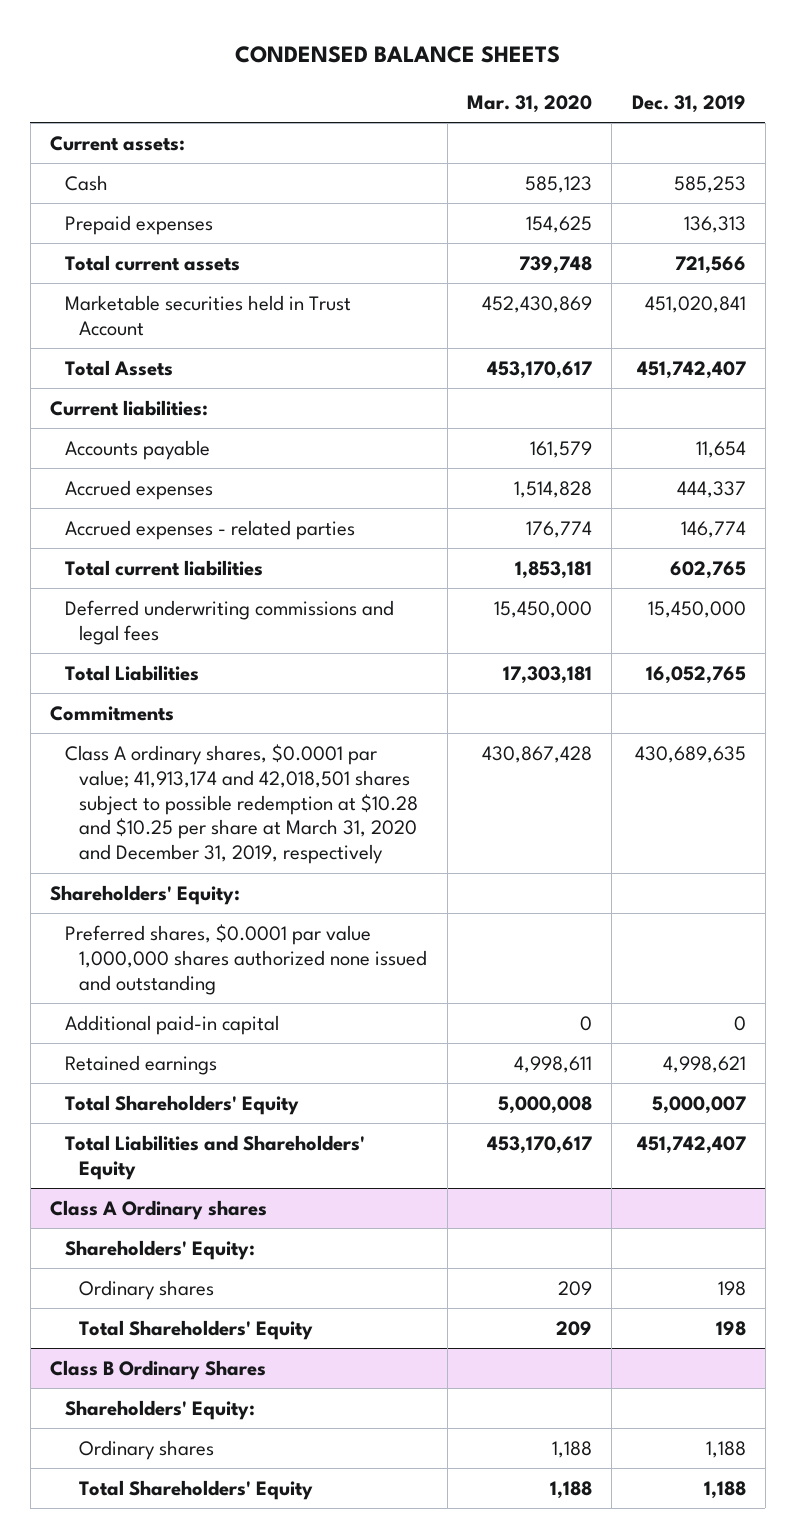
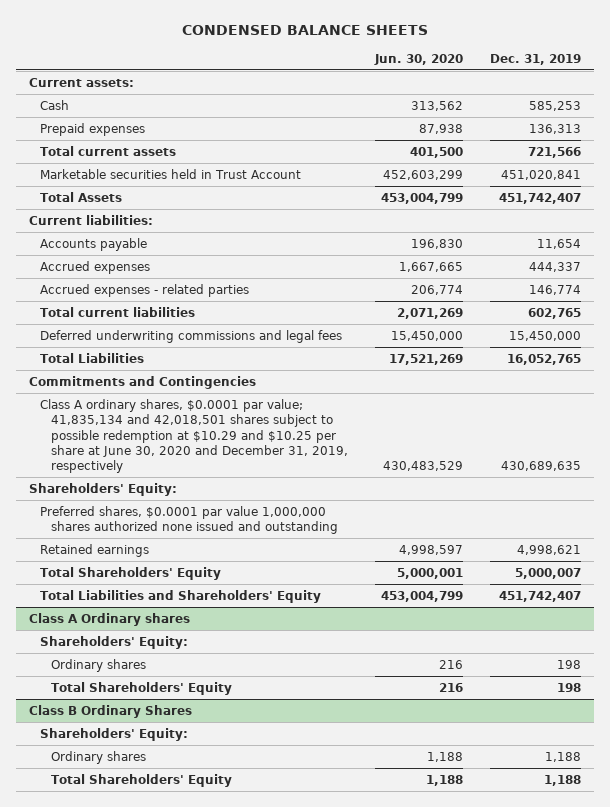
- | Mar. 31, 2020 | Dec. 31, 2019
+ | Jun. 30, 2020 | Dec. 31, 2019
- Commitments
- Class A ordinary shares, $0.0001 par value; 41,913,174 and 42,018,501 shares subject to possible redemption at $10.28 and $10.25 per share at March 31, 2020 and December 31, 2019, respectively | 430,867,428 | 430,689,635
+ Commitments and Contingencies
+ Class A ordinary shares, $0.0001 par value; 41,835,134 and 42,018,501 shares subject to possible redemption at $10.29 and $10.25 per share at June 30, 2020 and December 31, 2019, respectively | 430,483,529 | 430,689,635
- Additional paid-in capital | 0 | 0

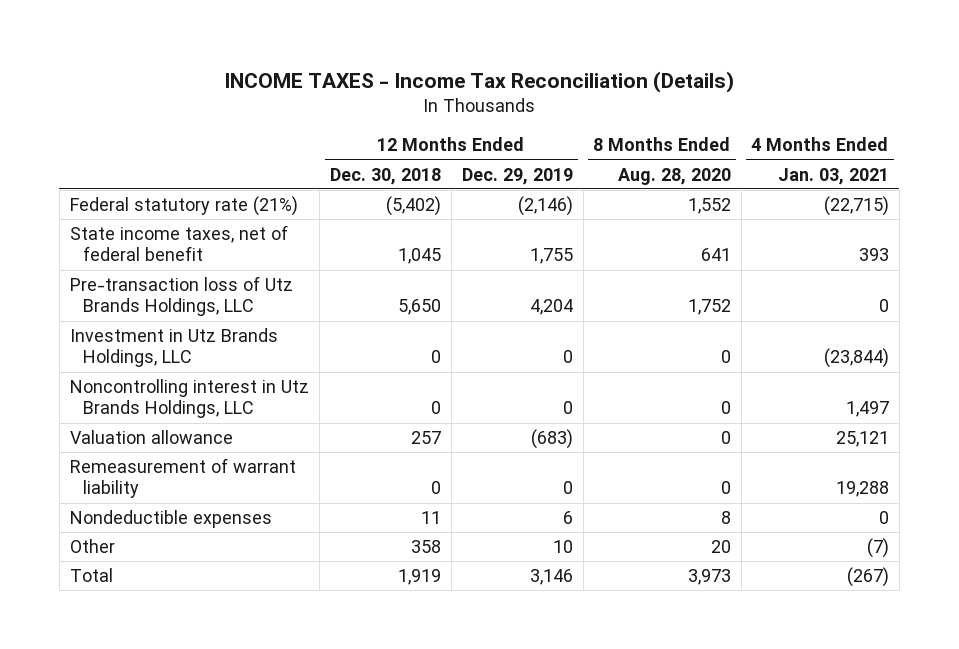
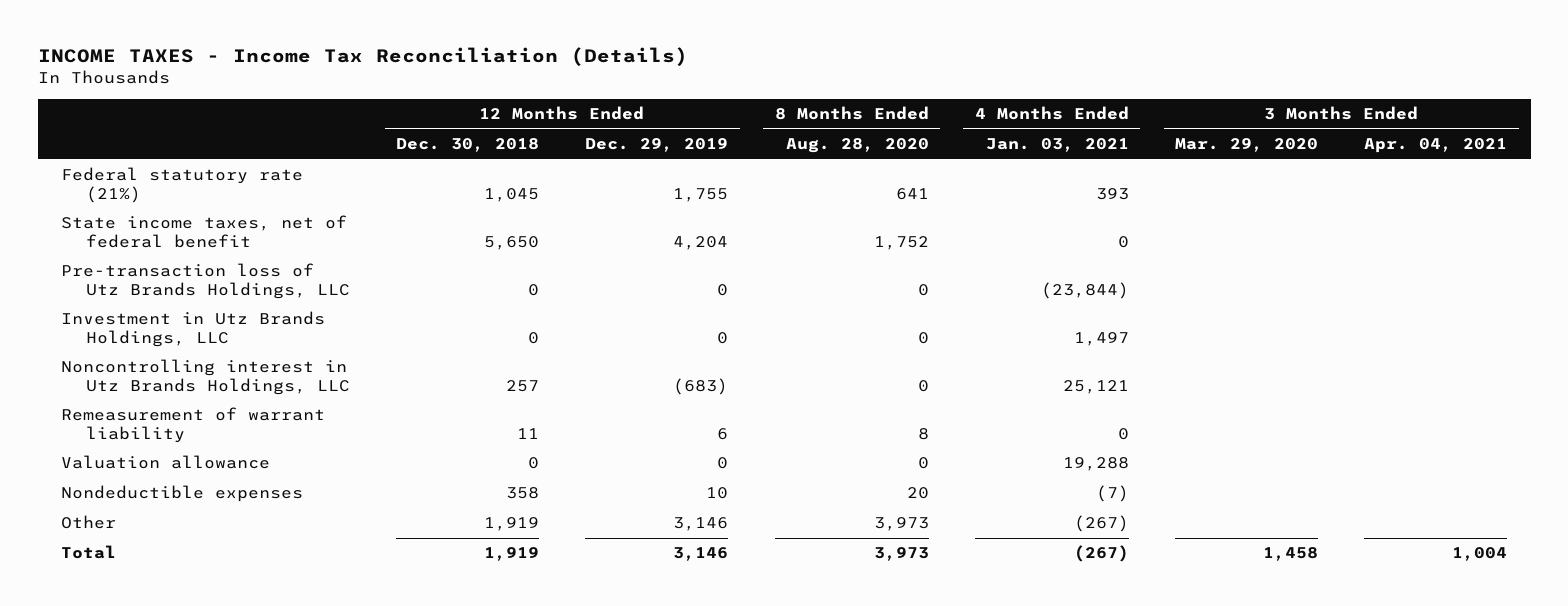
- | 12 Months Ended Dec. 30, 2018 | 12 Months Ended Dec. 29, 2019 | 8 Months Ended Aug. 28, 2020 | 4 Months Ended Jan. 03, 2021
+ | 12 Months Ended Dec. 30, 2018 | 12 Months Ended Dec. 29, 2019 | 8 Months Ended Aug. 28, 2020 | 4 Months Ended Jan. 03, 2021 | 3 Months Ended Mar. 29, 2020 | 3 Months Ended Apr. 04, 2021
- Federal statutory rate (21%) | (5,402) | (2,146) | 1,552 | (22,715)
- State income taxes, net of federal benefit | 1,045 | 1,755 | 641 | 393
- Pre-transaction loss of Utz Brands Holdings, LLC | 5,650 | 4,204 | 1,752 | 0
- Investment in Utz Brands Holdings, LLC | 0 | 0 | 0 | (23,844)
- Noncontrolling interest in Utz Brands Holdings, LLC | 0 | 0 | 0 | 1,497
- Valuation allowance | 257 | (683) | 0 | 25,121
- Remeasurement of warrant liability | 0 | 0 | 0 | 19,288
- Nondeductible expenses | 11 | 6 | 8 | 0
- Other | 358 | 10 | 20 | (7)
+ Federal statutory rate (21%) | 1,045 | 1,755 | 641 | 393 | |
+ State income taxes, net of federal benefit | 5,650 | 4,204 | 1,752 | 0 | |
+ Pre-transaction loss of Utz Brands Holdings, LLC | 0 | 0 | 0 | (23,844) | |
+ Investment in Utz Brands Holdings, LLC | 0 | 0 | 0 | 1,497 | |
+ Noncontrolling interest in Utz Brands Holdings, LLC | 257 | (683) | 0 | 25,121 | |
+ Remeasurement of warrant liability | 11 | 6 | 8 | 0 | |
+ Valuation allowance | 0 | 0 | 0 | 19,288 | |
+ Nondeductible expenses | 358 | 10 | 20 | (7) | |
+ Other | 1,919 | 3,146 | 3,973 | (267) | |

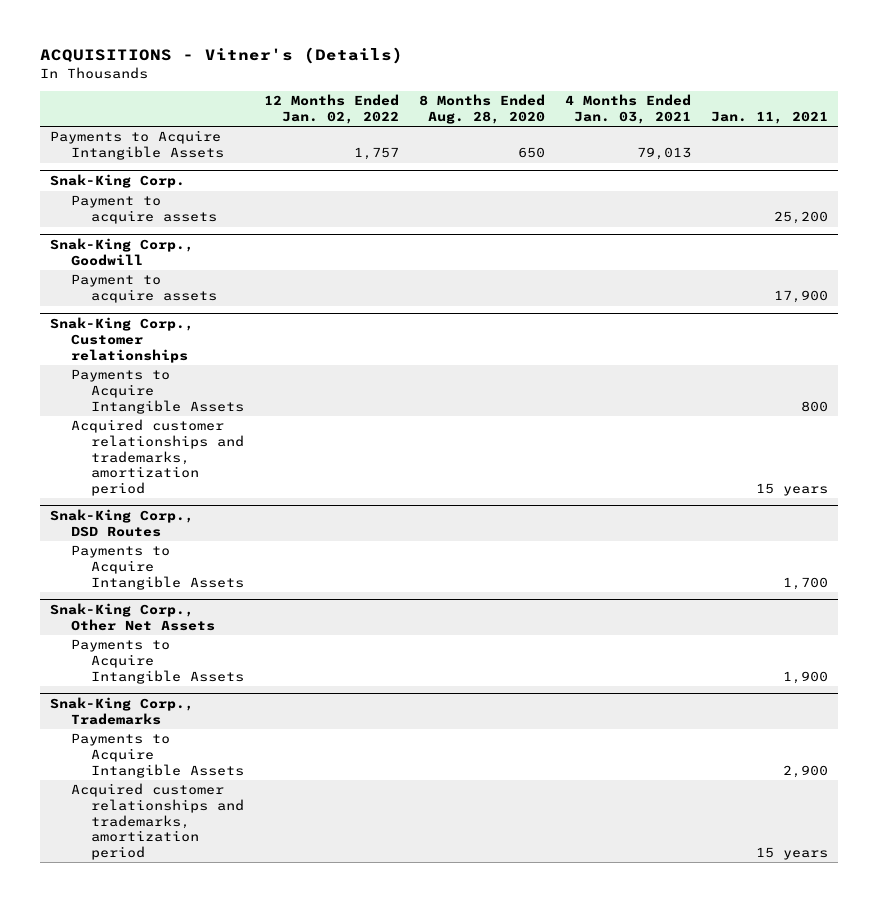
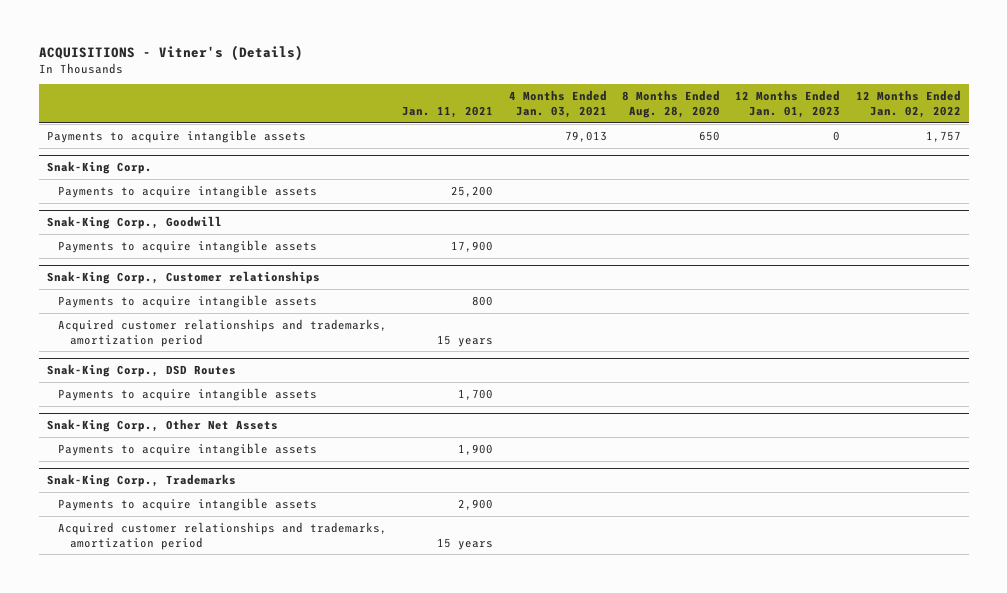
- | 12 Months Ended Jan. 02, 2022 | 8 Months Ended Aug. 28, 2020 | 4 Months Ended Jan. 03, 2021 | Jan. 11, 2021
+ | Jan. 11, 2021 | 4 Months Ended Jan. 03, 2021 | 8 Months Ended Aug. 28, 2020 | 12 Months Ended Jan. 01, 2023 | 12 Months Ended Jan. 02, 2022
- Payments to Acquire Intangible Assets | 1,757 | 650 | 79,013 |
+ Payments to acquire intangible assets | | 79,013 | 650 | 0 | 1,757
@ Snak-King Corp.
- Payment to acquire assets | | | | 25,200
+ Payments to acquire intangible assets | 25,200 | | | |
@ Snak-King Corp., Goodwill
- Payment to acquire assets | | | | 17,900
+ Payments to acquire intangible assets | 17,900 | | | |
@ Snak-King Corp., Customer relationships
- Payments to Acquire Intangible Assets | | | | 800
+ Payments to acquire intangible assets | 800 | | | |
@ Snak-King Corp., DSD Routes
- Payments to Acquire Intangible Assets | | | | 1,700
+ Payments to acquire intangible assets | 1,700 | | | |
@ Snak-King Corp., Other Net Assets
- Payments to Acquire Intangible Assets | | | | 1,900
+ Payments to acquire intangible assets | 1,900 | | | |
@ Snak-King Corp., Trademarks
- Payments to Acquire Intangible Assets | | | | 2,900
+ Payments to acquire intangible assets | 2,900 | | | |

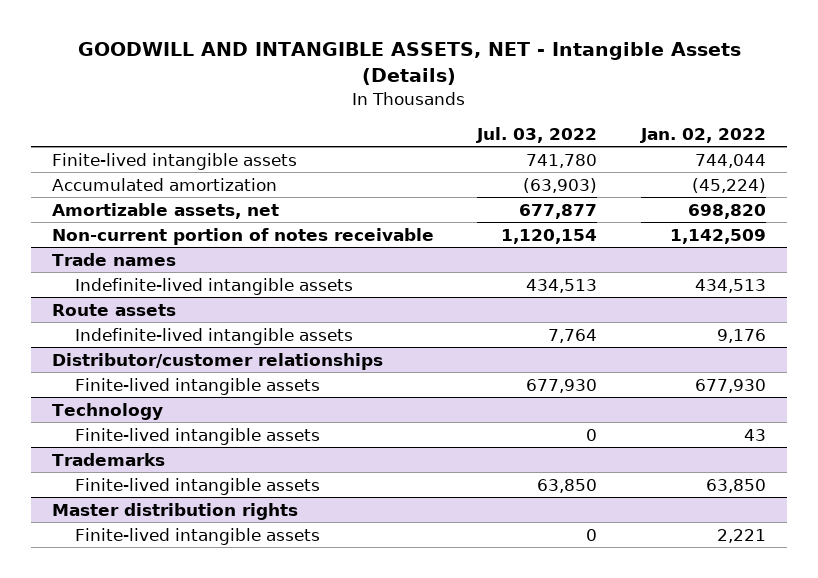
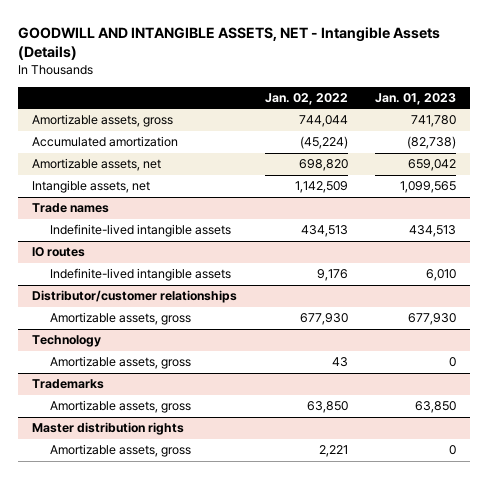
- | Jul. 03, 2022 | Jan. 02, 2022
+ | Jan. 02, 2022 | Jan. 01, 2023
- Finite-lived intangible assets | 741,780 | 744,044
+ Amortizable assets, gross | 744,044 | 741,780
- Non-current portion of notes receivable | 1,120,154 | 1,142,509
+ Intangible assets, net | 1,142,509 | 1,099,565
- Route assets
+ IO routes
@ Distributor/customer relationships
- Finite-lived intangible assets | 677,930 | 677,930
+ Amortizable assets, gross | 677,930 | 677,930
@ Technology
- Finite-lived intangible assets | 0 | 43
+ Amortizable assets, gross | 43 | 0
@ Trademarks
- Finite-lived intangible assets | 63,850 | 63,850
+ Amortizable assets, gross | 63,850 | 63,850
@ Master distribution rights
- Finite-lived intangible assets | 0 | 2,221
+ Amortizable assets, gross | 2,221 | 0

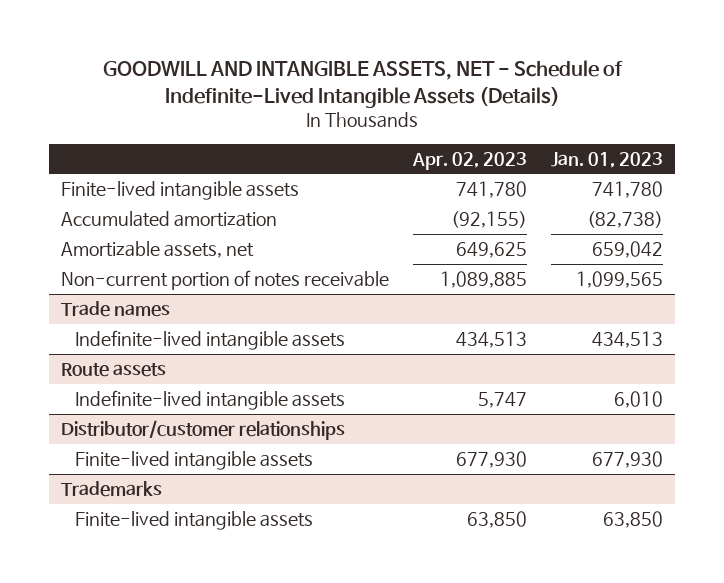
- GOODWILL AND INTANGIBLE ASSETS, NET - Intangible Assets (Details)
+ GOODWILL AND INTANGIBLE ASSETS, NET - Schedule of Indefinite-Lived Intangible Assets (Details)
- | Jan. 02, 2022 | Jan. 01, 2023
+ | Apr. 02, 2023 | Jan. 01, 2023
- Amortizable assets, gross | 744,044 | 741,780
+ Finite-lived intangible assets | 741,780 | 741,780
- Intangible assets, net | 1,142,509 | 1,099,565
+ Non-current portion of notes receivable | 1,089,885 | 1,099,565
- IO routes
+ Route assets
@ Distributor/customer relationships
- Amortizable assets, gross | 677,930 | 677,930
- Technology
- Amortizable assets, gross | 43 | 0
@ Distributor/customer relationships
+ Finite-lived intangible assets | 677,930 | 677,930
@ Trademarks
- Amortizable assets, gross | 63,850 | 63,850
- Master distribution rights
- Amortizable assets, gross | 2,221 | 0
@ Trademarks
+ Finite-lived intangible assets | 63,850 | 63,850

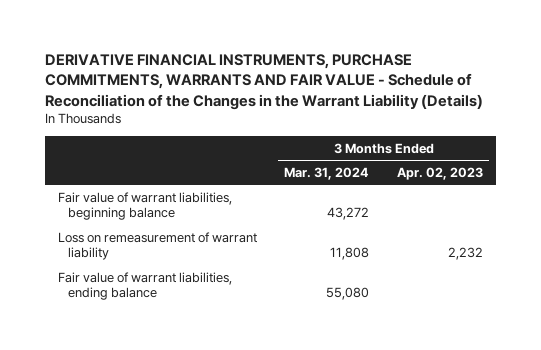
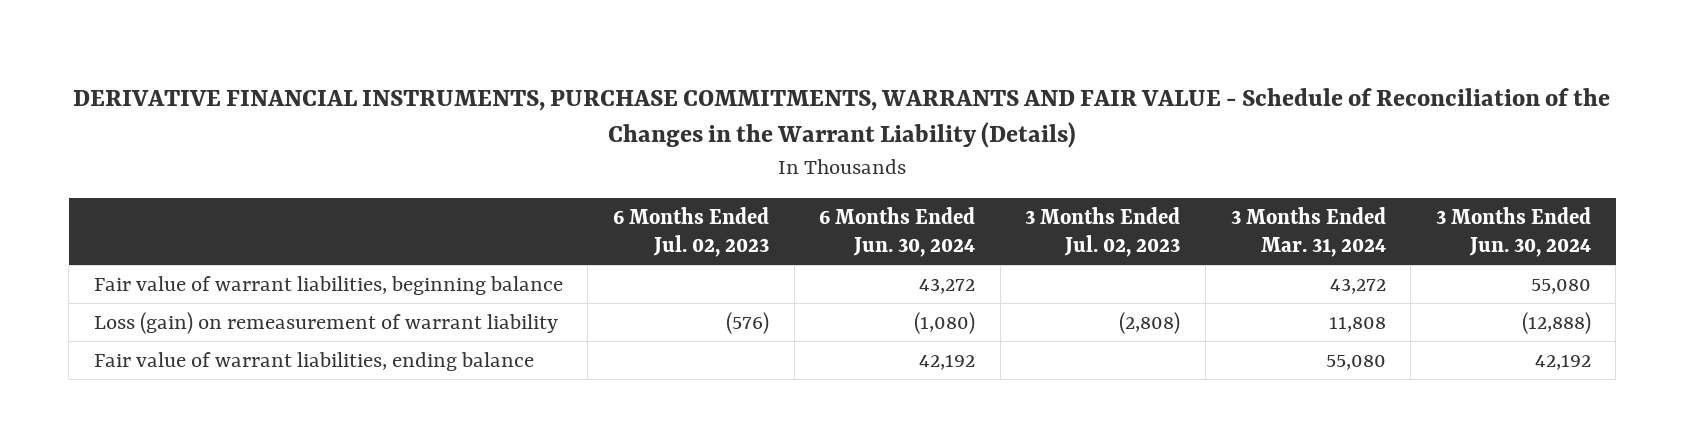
- | 3 Months Ended Mar. 31, 2024 | 3 Months Ended Apr. 02, 2023
+ | 6 Months Ended Jul. 02, 2023 | 6 Months Ended Jun. 30, 2024 | 3 Months Ended Jul. 02, 2023 | 3 Months Ended Mar. 31, 2024 | 3 Months Ended Jun. 30, 2024
- Loss on remeasurement of warrant liability | 11,808 | 2,232
+ Loss (gain) on remeasurement of warrant liability | (576) | (1,080) | (2,808) | 11,808 | (12,888)

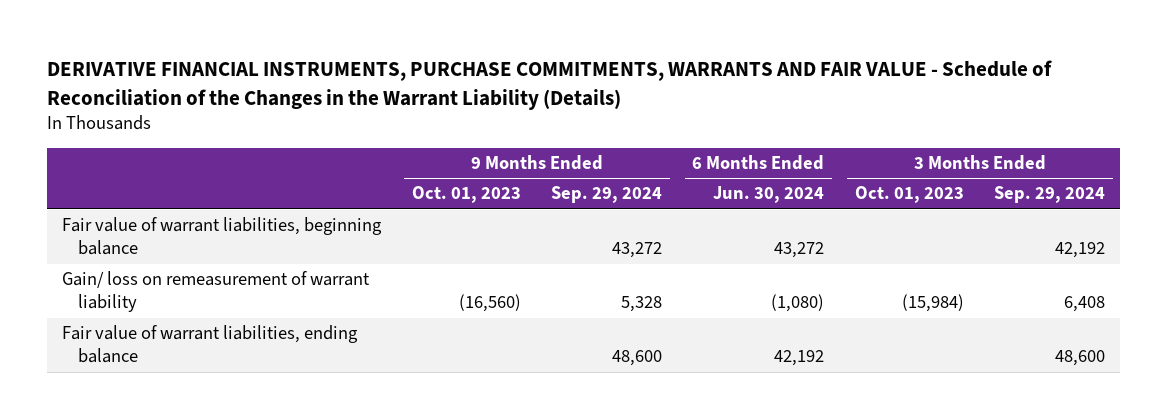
- | 6 Months Ended Jul. 02, 2023 | 6 Months Ended Jun. 30, 2024 | 3 Months Ended Jul. 02, 2023 | 3 Months Ended Mar. 31, 2024 | 3 Months Ended Jun. 30, 2024
+ | 9 Months Ended Oct. 01, 2023 | 9 Months Ended Sep. 29, 2024 | 6 Months Ended Jun. 30, 2024 | 3 Months Ended Oct. 01, 2023 | 3 Months Ended Sep. 29, 2024
- Loss (gain) on remeasurement of warrant liability | (576) | (1,080) | (2,808) | 11,808 | (12,888)
+ Gain/ loss on remeasurement of warrant liability | (16,560) | 5,328 | (1,080) | (15,984) | 6,408

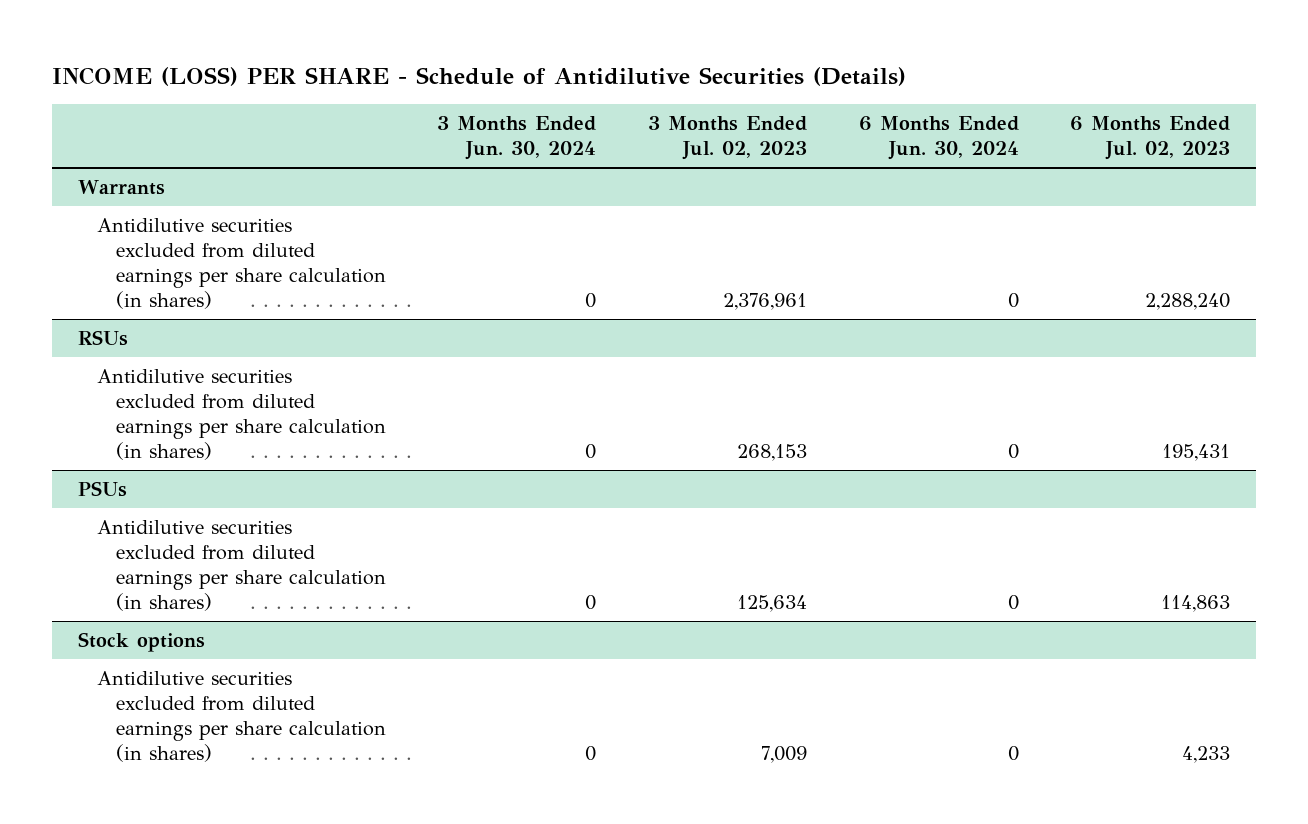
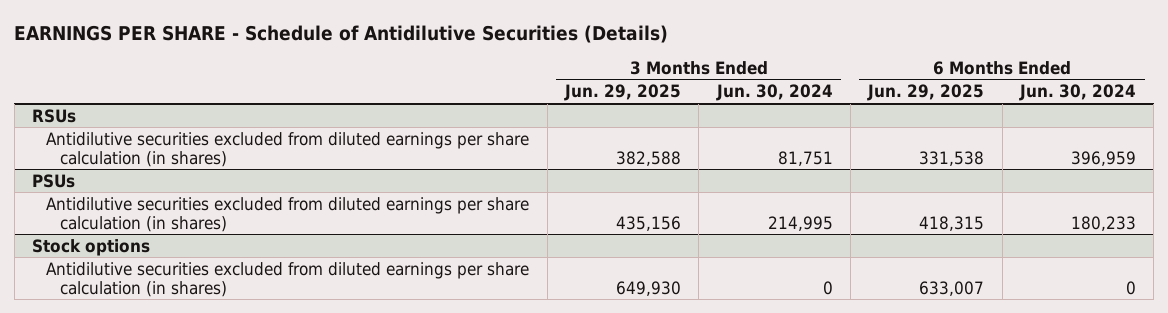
- INCOME (LOSS) PER SHARE - Schedule of Antidilutive Securities (Details)
+ EARNINGS PER SHARE - Schedule of Antidilutive Securities (Details)
- | 3 Months Ended Jun. 30, 2024 | 3 Months Ended Jul. 02, 2023 | 6 Months Ended Jun. 30, 2024 | 6 Months Ended Jul. 02, 2023
+ | 3 Months Ended Jun. 29, 2025 | 3 Months Ended Jun. 30, 2024 | 6 Months Ended Jun. 29, 2025 | 6 Months Ended Jun. 30, 2024
- Warrants
- Antidilutive securities excluded from diluted earnings per share calculation (in shares) | 0 | 2,376,961 | 0 | 2,288,240
@ RSUs
- Antidilutive securities excluded from diluted earnings per share calculation (in shares) | 0 | 268,153 | 0 | 195,431
+ Antidilutive securities excluded from diluted earnings per share calculation (in shares) | 382,588 | 81,751 | 331,538 | 396,959
@ PSUs
- Antidilutive securities excluded from diluted earnings per share calculation (in shares) | 0 | 125,634 | 0 | 114,863
+ Antidilutive securities excluded from diluted earnings per share calculation (in shares) | 435,156 | 214,995 | 418,315 | 180,233

